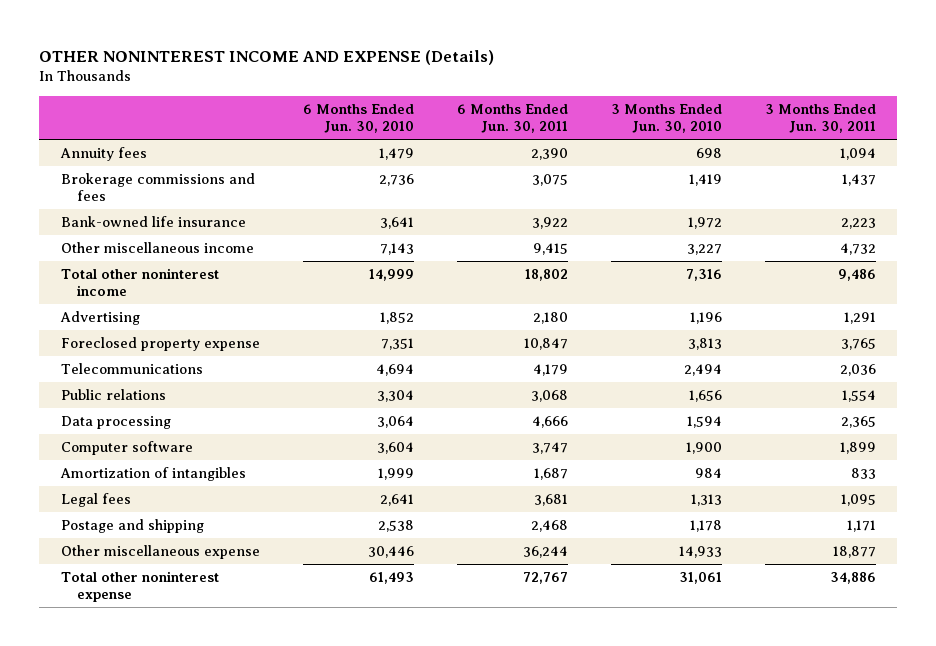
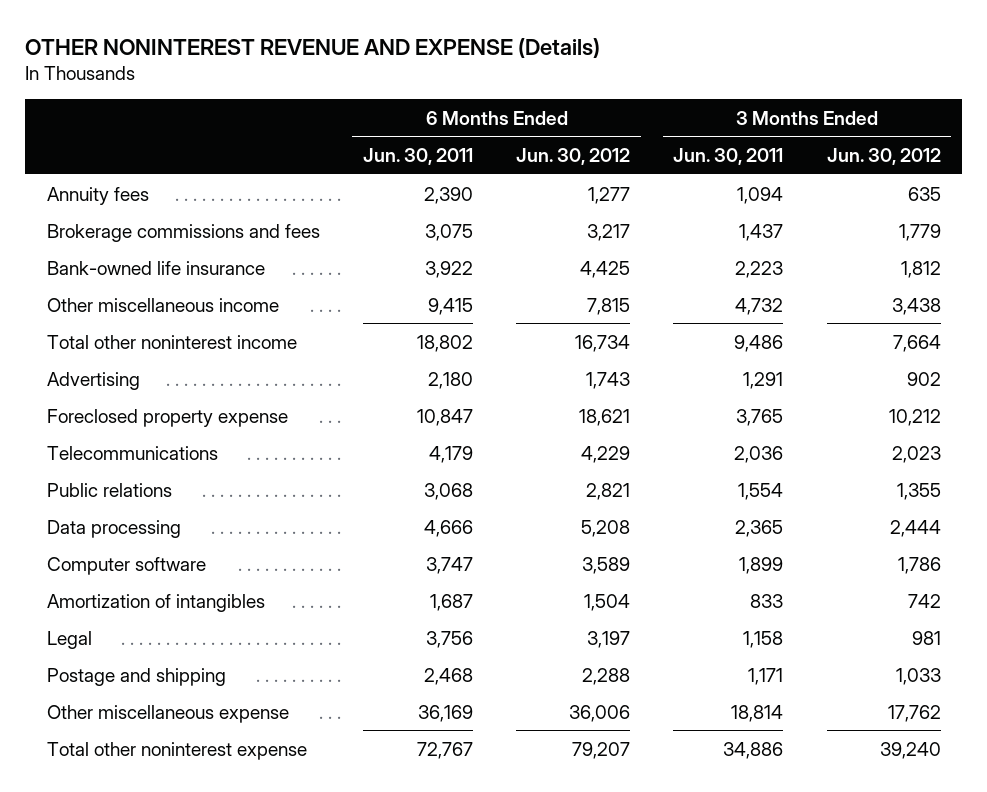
- OTHER NONINTEREST INCOME AND EXPENSE (Details)
+ OTHER NONINTEREST REVENUE AND EXPENSE (Details)
- | 6 Months Ended Jun. 30, 2010 | 6 Months Ended Jun. 30, 2011 | 3 Months Ended Jun. 30, 2010 | 3 Months Ended Jun. 30, 2011
+ | 6 Months Ended Jun. 30, 2011 | 6 Months Ended Jun. 30, 2012 | 3 Months Ended Jun. 30, 2011 | 3 Months Ended Jun. 30, 2012
- Legal fees | 2,641 | 3,681 | 1,313 | 1,095
+ Legal | 3,756 | 3,197 | 1,158 | 981
- Other miscellaneous expense | 30,446 | 36,244 | 14,933 | 18,877
+ Other miscellaneous expense | 36,169 | 36,006 | 18,814 | 17,762

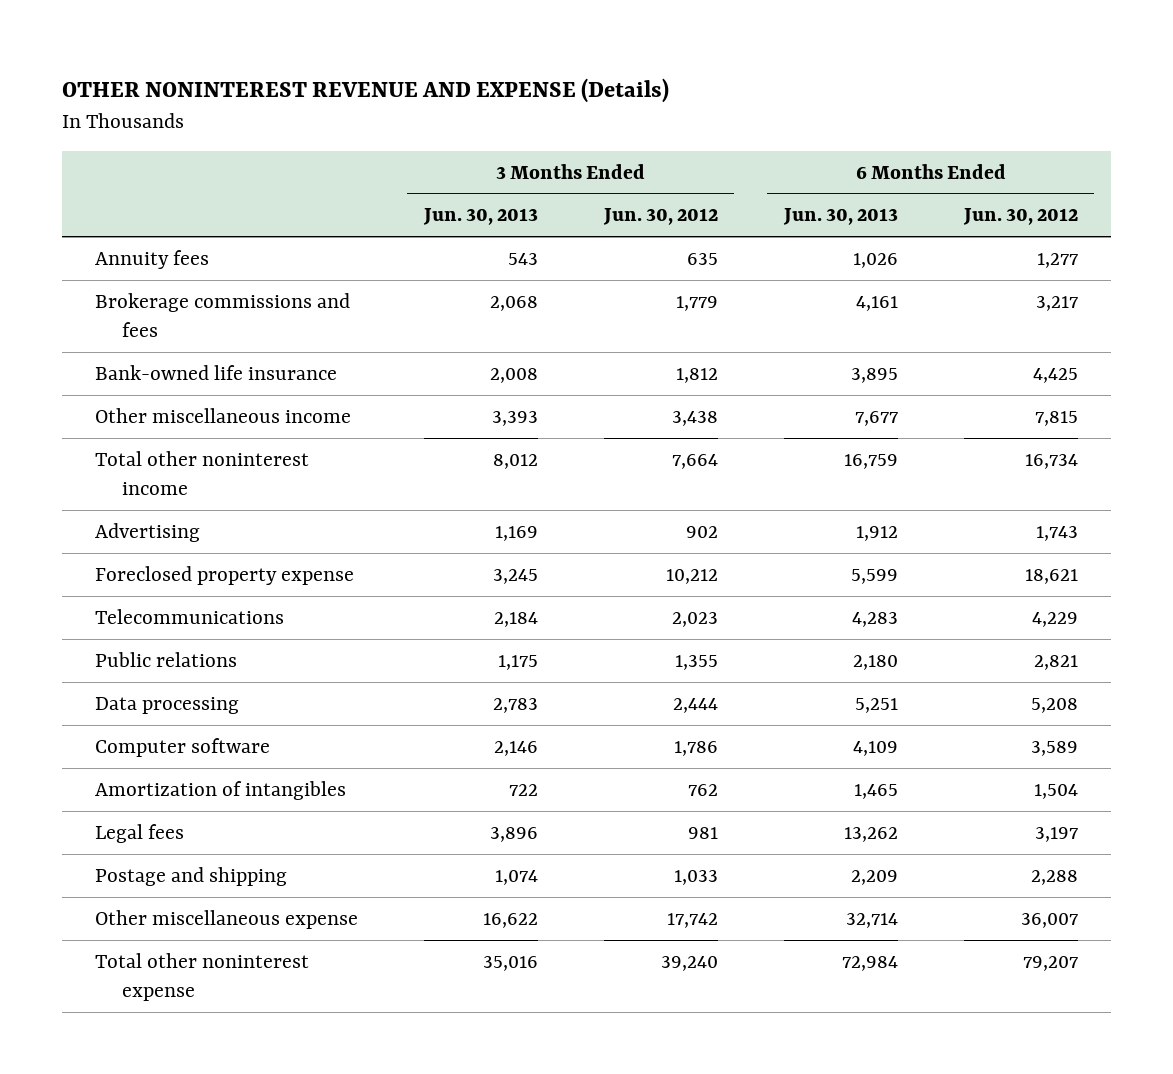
- | 6 Months Ended Jun. 30, 2011 | 6 Months Ended Jun. 30, 2012 | 3 Months Ended Jun. 30, 2011 | 3 Months Ended Jun. 30, 2012
+ | 3 Months Ended Jun. 30, 2013 | 3 Months Ended Jun. 30, 2012 | 6 Months Ended Jun. 30, 2013 | 6 Months Ended Jun. 30, 2012
- Amortization of intangibles | 1,687 | 1,504 | 833 | 742
- Legal | 3,756 | 3,197 | 1,158 | 981
+ Amortization of intangibles | 722 | 762 | 1,465 | 1,504
+ Legal fees | 3,896 | 981 | 13,262 | 3,197
- Other miscellaneous expense | 36,169 | 36,006 | 18,814 | 17,762
+ Other miscellaneous expense | 16,622 | 17,742 | 32,714 | 36,007

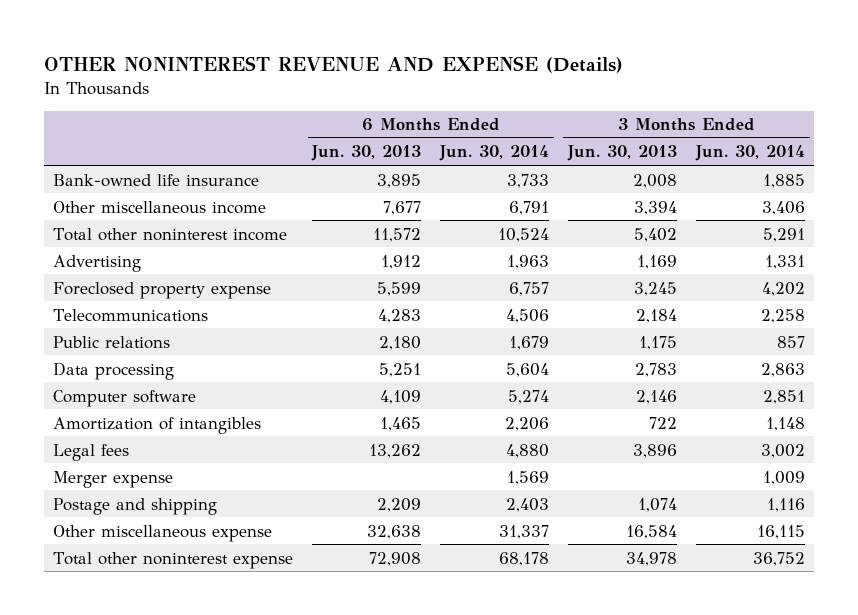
- | 3 Months Ended Jun. 30, 2013 | 3 Months Ended Jun. 30, 2012 | 6 Months Ended Jun. 30, 2013 | 6 Months Ended Jun. 30, 2012
+ | 6 Months Ended Jun. 30, 2013 | 6 Months Ended Jun. 30, 2014 | 3 Months Ended Jun. 30, 2013 | 3 Months Ended Jun. 30, 2014
- Annuity fees | 543 | 635 | 1,026 | 1,277
- Brokerage commissions and fees | 2,068 | 1,779 | 4,161 | 3,217
- Other miscellaneous income | 3,393 | 3,438 | 7,677 | 7,815
- Total other noninterest income | 8,012 | 7,664 | 16,759 | 16,734
+ Other miscellaneous income | 7,677 | 6,791 | 3,394 | 3,406
+ Total other noninterest income | 11,572 | 10,524 | 5,402 | 5,291
+ Merger expense | | 1,569 | | 1,009
- Other miscellaneous expense | 16,622 | 17,742 | 32,714 | 36,007
- Total other noninterest expense | 35,016 | 39,240 | 72,984 | 79,207
+ Other miscellaneous expense | 32,638 | 31,337 | 16,584 | 16,115
+ Total other noninterest expense | 72,908 | 68,178 | 34,978 | 36,752

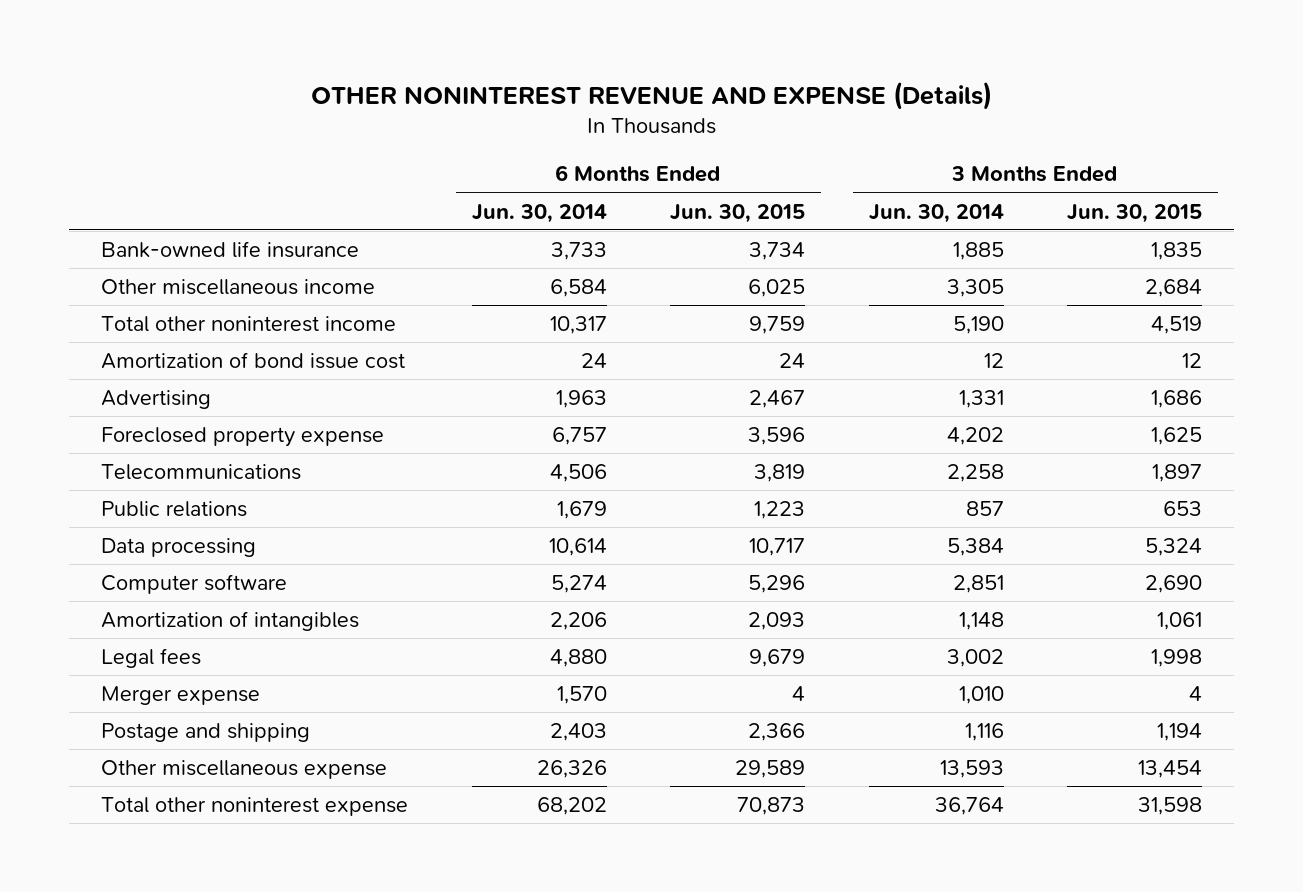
- | 6 Months Ended Jun. 30, 2013 | 6 Months Ended Jun. 30, 2014 | 3 Months Ended Jun. 30, 2013 | 3 Months Ended Jun. 30, 2014
+ | 6 Months Ended Jun. 30, 2014 | 6 Months Ended Jun. 30, 2015 | 3 Months Ended Jun. 30, 2014 | 3 Months Ended Jun. 30, 2015
- Other miscellaneous income | 7,677 | 6,791 | 3,394 | 3,406
- Total other noninterest income | 11,572 | 10,524 | 5,402 | 5,291
+ Other miscellaneous income | 6,584 | 6,025 | 3,305 | 2,684
+ Total other noninterest income | 10,317 | 9,759 | 5,190 | 4,519
+ Amortization of bond issue cost | 24 | 24 | 12 | 12
- Data processing | 5,251 | 5,604 | 2,783 | 2,863
+ Data processing | 10,614 | 10,717 | 5,384 | 5,324
- Merger expense | | 1,569 | | 1,009
+ Merger expense | 1,570 | 4 | 1,010 | 4
- Other miscellaneous expense | 32,638 | 31,337 | 16,584 | 16,115
- Total other noninterest expense | 72,908 | 68,178 | 34,978 | 36,752
+ Other miscellaneous expense | 26,326 | 29,589 | 13,593 | 13,454
+ Total other noninterest expense | 68,202 | 70,873 | 36,764 | 31,598

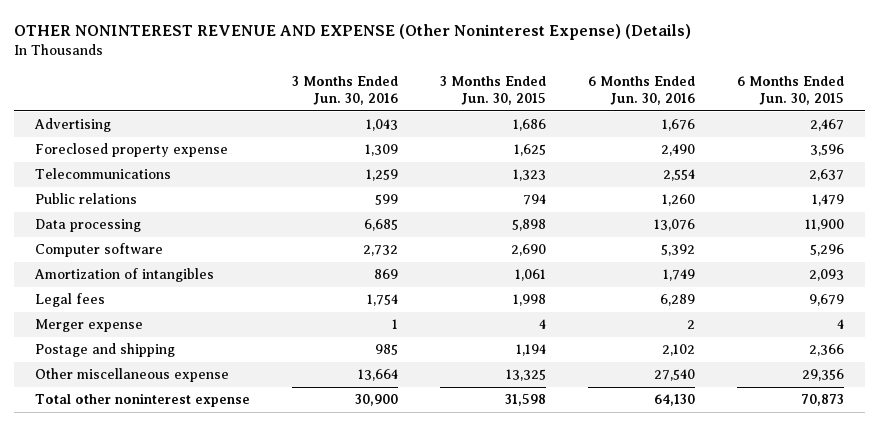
- OTHER NONINTEREST REVENUE AND EXPENSE (Details)
+ OTHER NONINTEREST REVENUE AND EXPENSE (Other Noninterest Expense) (Details)
- | 6 Months Ended Jun. 30, 2014 | 6 Months Ended Jun. 30, 2015 | 3 Months Ended Jun. 30, 2014 | 3 Months Ended Jun. 30, 2015
+ | 3 Months Ended Jun. 30, 2016 | 3 Months Ended Jun. 30, 2015 | 6 Months Ended Jun. 30, 2016 | 6 Months Ended Jun. 30, 2015
- Bank-owned life insurance | 3,733 | 3,734 | 1,885 | 1,835
- Other miscellaneous income | 6,584 | 6,025 | 3,305 | 2,684
- Total other noninterest income | 10,317 | 9,759 | 5,190 | 4,519
- Amortization of bond issue cost | 24 | 24 | 12 | 12
- Telecommunications | 4,506 | 3,819 | 2,258 | 1,897
- Public relations | 1,679 | 1,223 | 857 | 653
- Data processing | 10,614 | 10,717 | 5,384 | 5,324
+ Telecommunications | 1,259 | 1,323 | 2,554 | 2,637
+ Public relations | 599 | 794 | 1,260 | 1,479
+ Data processing | 6,685 | 5,898 | 13,076 | 11,900
- Other miscellaneous expense | 26,326 | 29,589 | 13,593 | 13,454
+ Other miscellaneous expense | 13,664 | 13,325 | 27,540 | 29,356

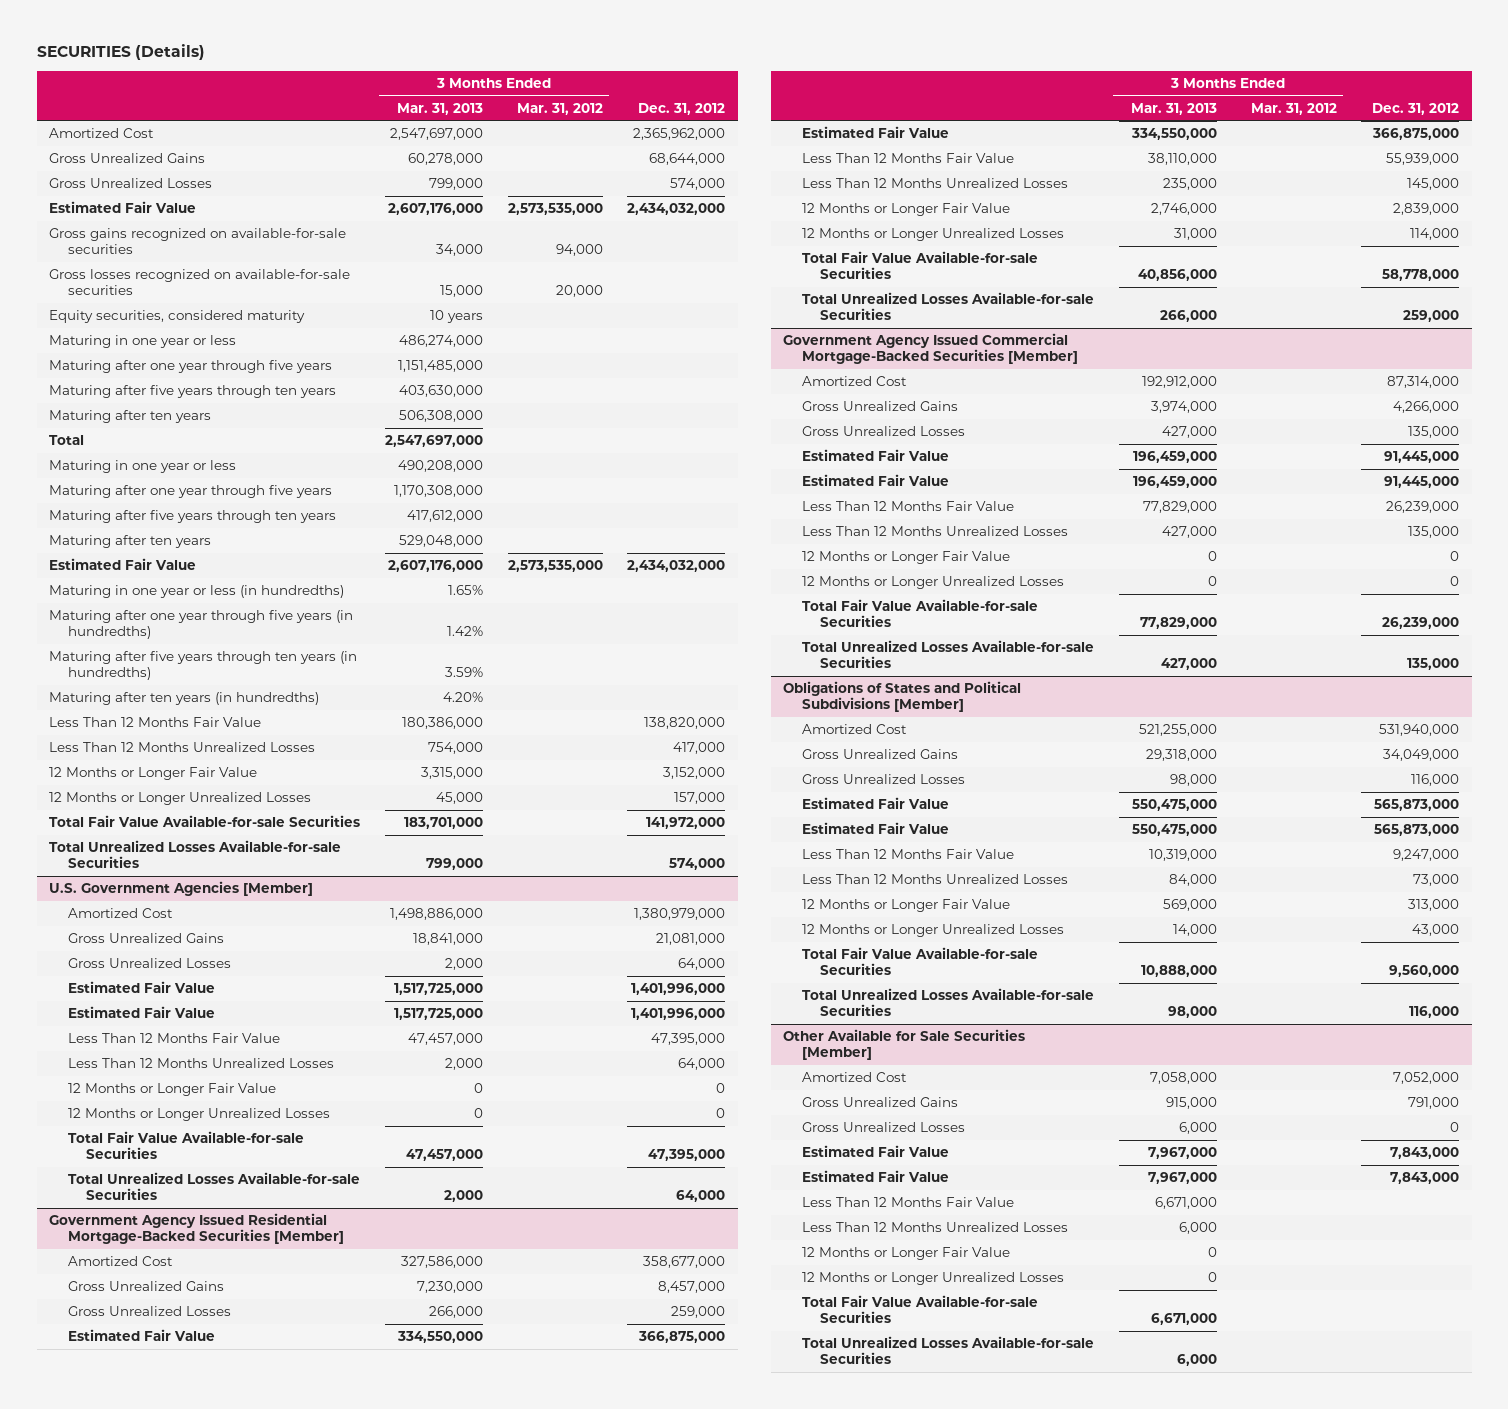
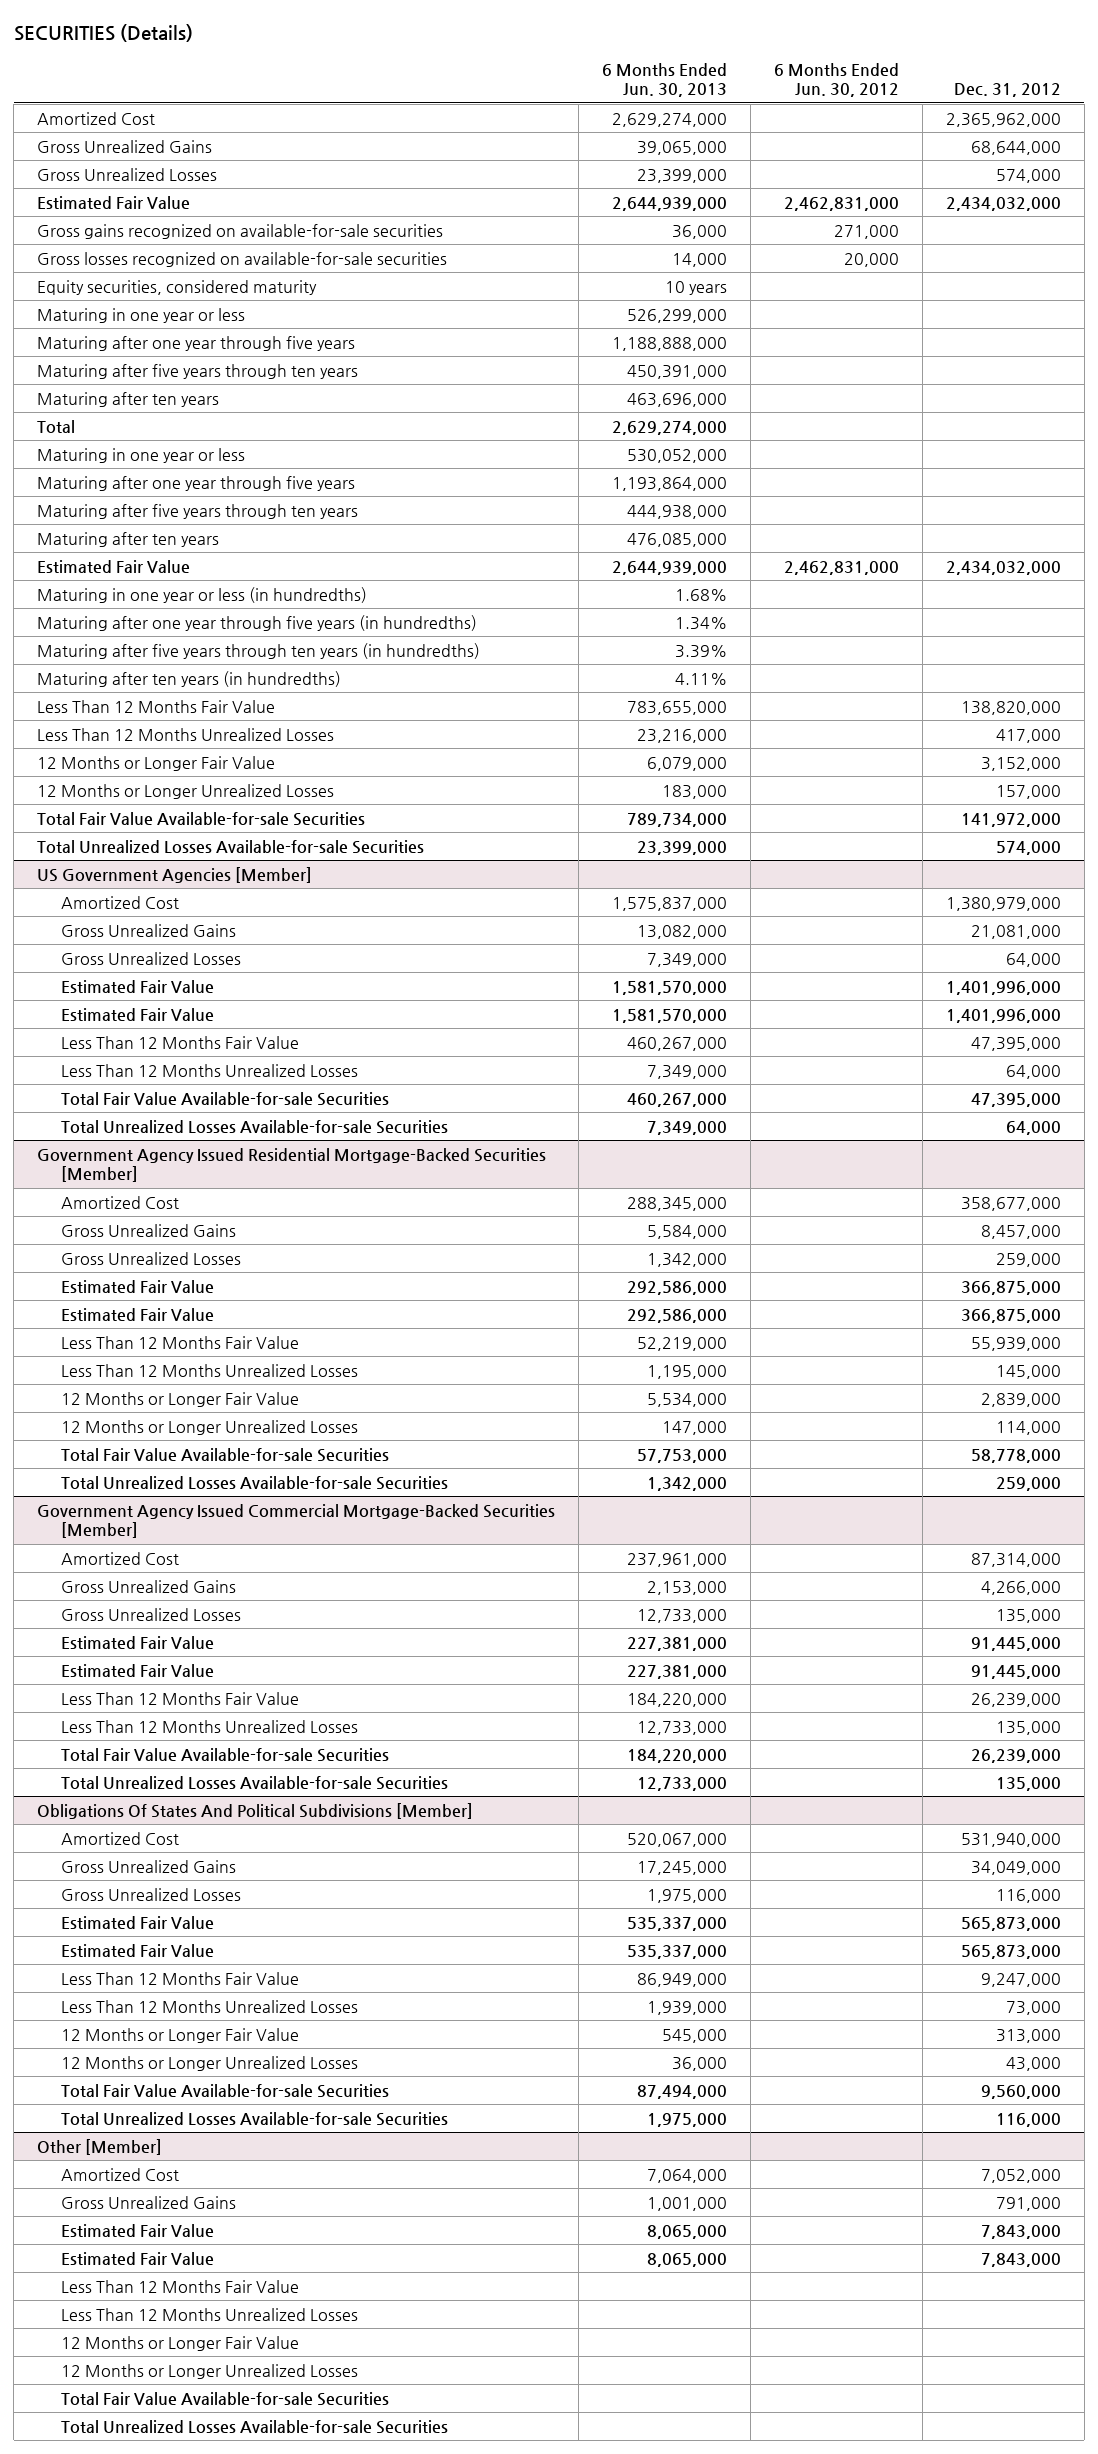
- | 3 Months Ended Mar. 31, 2013 | 3 Months Ended Mar. 31, 2012 | Dec. 31, 2012
+ | 6 Months Ended Jun. 30, 2013 | 6 Months Ended Jun. 30, 2012 | Dec. 31, 2012
- U.S. Government Agencies [Member]
+ US Government Agencies [Member]
- 12 Months or Longer Fair Value | 0 | | 0
- 12 Months or Longer Unrealized Losses | 0 | | 0
@ Government Agency Issued Commercial Mortgage-Backed Securities [Member]
- 12 Months or Longer Fair Value | 0 | | 0
- 12 Months or Longer Unrealized Losses | 0 | | 0
- Obligations of States and Political Subdivisions [Member]
+ Obligations Of States And Political Subdivisions [Member]
- Other Available for Sale Securities [Member]
+ Other [Member]
- Gross Unrealized Losses | 6,000 | | 0

